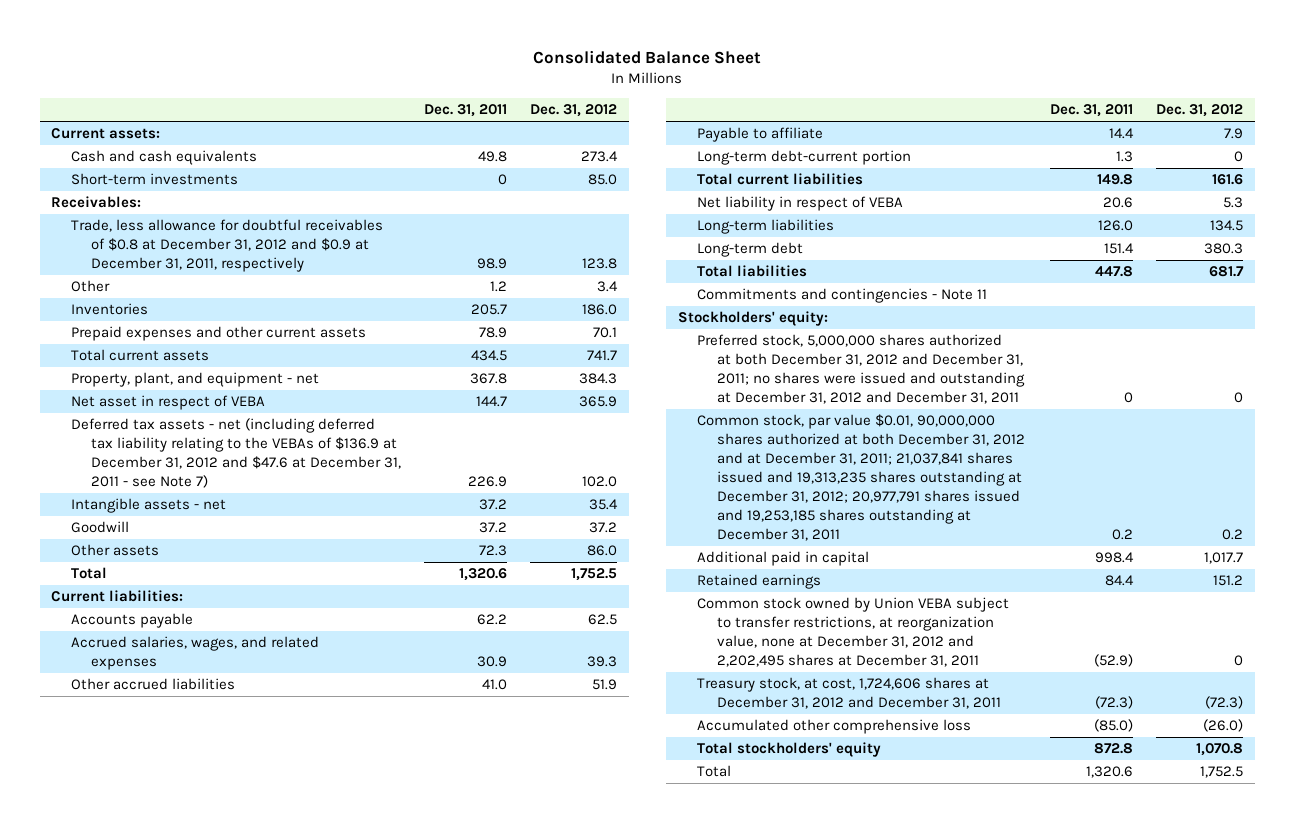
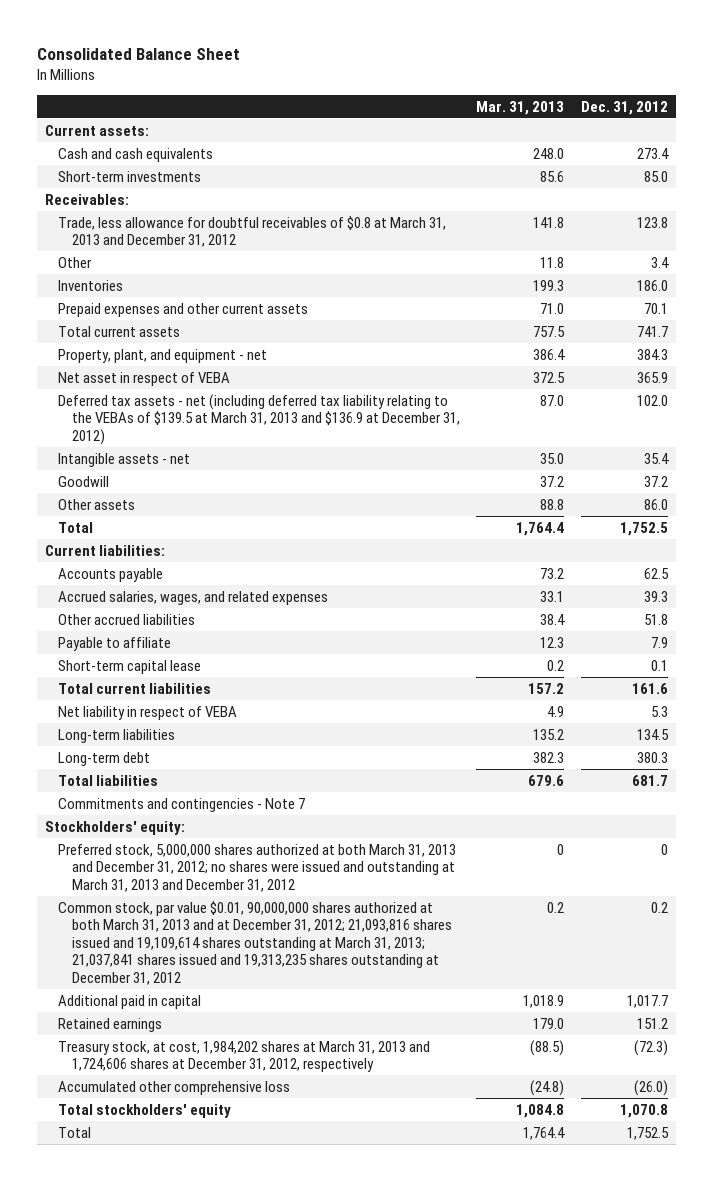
- | Dec. 31, 2011 | Dec. 31, 2012
+ | Mar. 31, 2013 | Dec. 31, 2012
- Trade, less allowance for doubtful receivables of $0.8 at December 31, 2012 and $0.9 at December 31, 2011, respectively | 98.9 | 123.8
+ Trade, less allowance for doubtful receivables of $0.8 at March 31, 2013 and December 31, 2012 | 141.8 | 123.8
- Deferred tax assets - net (including deferred tax liability relating to the VEBAs of $136.9 at December 31, 2012 and $47.6 at December 31, 2011 - see Note 7) | 226.9 | 102.0
+ Deferred tax assets - net (including deferred tax liability relating to the VEBAs of $139.5 at March 31, 2013 and $136.9 at December 31, 2012) | 87.0 | 102.0
- Other accrued liabilities | 41.0 | 51.9
+ Other accrued liabilities | 38.4 | 51.8
- Long-term debt-current portion | 1.3 | 0
+ Short-term capital lease | 0.2 | 0.1
- Commitments and contingencies - Note 11
+ Commitments and contingencies - Note 7
- Preferred stock, 5,000,000 shares authorized at both December 31, 2012 and December 31, 2011; no shares were issued and outstanding at December 31, 2012 and December 31, 2011 | 0 | 0
- Common stock, par value $0.01, 90,000,000 shares authorized at both December 31, 2012 and at December 31, 2011; 21,037,841 shares issued and 19,313,235 shares outstanding at December 31, 2012; 20,977,791 shares issued and 19,253,185 shares outstanding at December 31, 2011 | 0.2 | 0.2
+ Preferred stock, 5,000,000 shares authorized at both March 31, 2013 and December 31, 2012; no shares were issued and outstanding at March 31, 2013 and December 31, 2012 | 0 | 0
+ Common stock, par value $0.01, 90,000,000 shares authorized at both March 31, 2013 and at December 31, 2012; 21,093,816 shares issued and 19,109,614 shares outstanding at March 31, 2013; 21,037,841 shares issued and 19,313,235 shares outstanding at December 31, 2012 | 0.2 | 0.2
- Common stock owned by Union VEBA subject to transfer restrictions, at reorganization value, none at December 31, 2012 and 2,202,495 shares at December 31, 2011 | (52.9) | 0
- Treasury stock, at cost, 1,724,606 shares at December 31, 2012 and December 31, 2011 | (72.3) | (72.3)
+ Treasury stock, at cost, 1,984,202 shares at March 31, 2013 and 1,724,606 shares at December 31, 2012, respectively | (88.5) | (72.3)

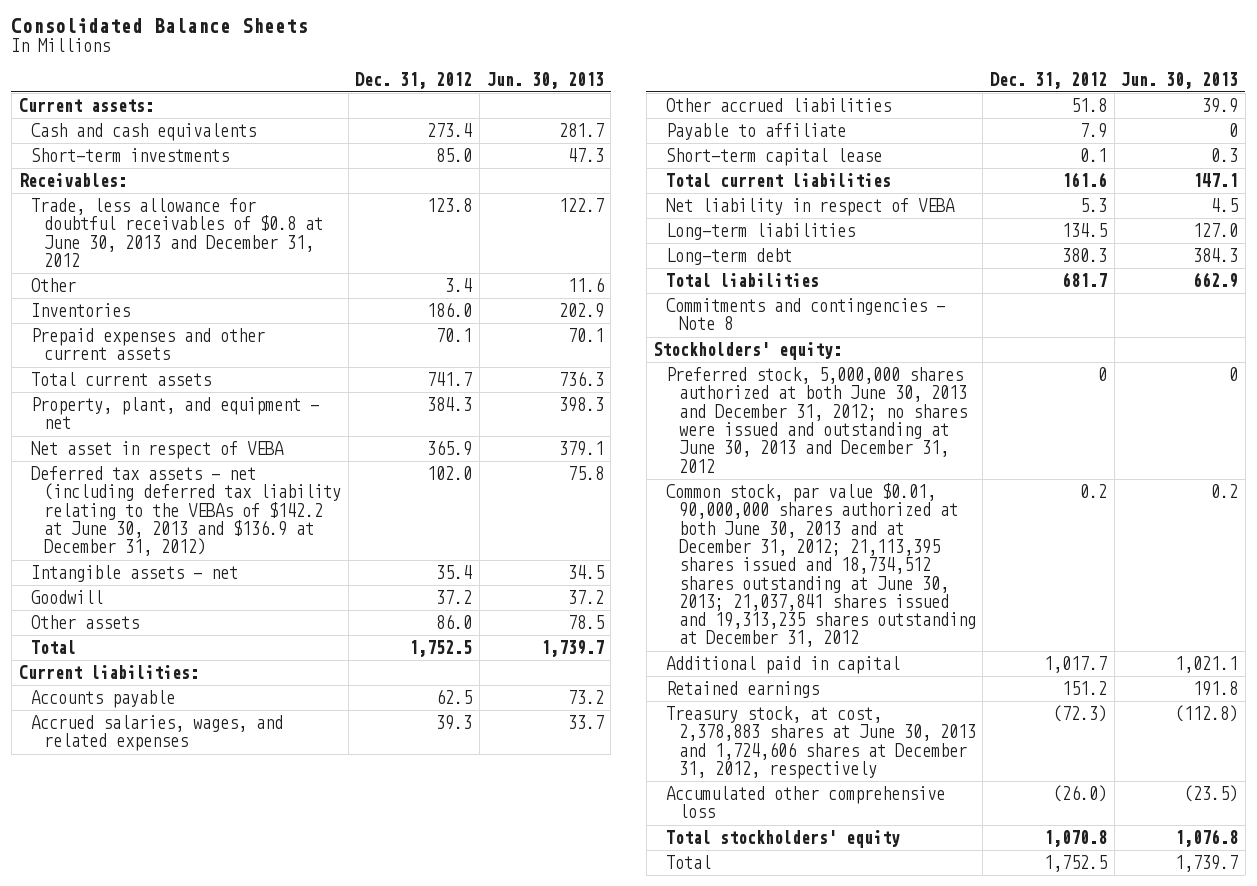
- Consolidated Balance Sheet
+ Consolidated Balance Sheets
- | Mar. 31, 2013 | Dec. 31, 2012
+ | Dec. 31, 2012 | Jun. 30, 2013
- Trade, less allowance for doubtful receivables of $0.8 at March 31, 2013 and December 31, 2012 | 141.8 | 123.8
+ Trade, less allowance for doubtful receivables of $0.8 at June 30, 2013 and December 31, 2012 | 123.8 | 122.7
- Deferred tax assets - net (including deferred tax liability relating to the VEBAs of $139.5 at March 31, 2013 and $136.9 at December 31, 2012) | 87.0 | 102.0
+ Deferred tax assets - net (including deferred tax liability relating to the VEBAs of $142.2 at June 30, 2013 and $136.9 at December 31, 2012) | 102.0 | 75.8
- Commitments and contingencies - Note 7
+ Commitments and contingencies - Note 8
- Preferred stock, 5,000,000 shares authorized at both March 31, 2013 and December 31, 2012; no shares were issued and outstanding at March 31, 2013 and December 31, 2012 | 0 | 0
- Common stock, par value $0.01, 90,000,000 shares authorized at both March 31, 2013 and at December 31, 2012; 21,093,816 shares issued and 19,109,614 shares outstanding at March 31, 2013; 21,037,841 shares issued and 19,313,235 shares outstanding at December 31, 2012 | 0.2 | 0.2
+ Preferred stock, 5,000,000 shares authorized at both June 30, 2013 and December 31, 2012; no shares were issued and outstanding at June 30, 2013 and December 31, 2012 | 0 | 0
+ Common stock, par value $0.01, 90,000,000 shares authorized at both June 30, 2013 and at December 31, 2012; 21,113,395 shares issued and 18,734,512 shares outstanding at June 30, 2013; 21,037,841 shares issued and 19,313,235 shares outstanding at December 31, 2012 | 0.2 | 0.2
- Treasury stock, at cost, 1,984,202 shares at March 31, 2013 and 1,724,606 shares at December 31, 2012, respectively | (88.5) | (72.3)
+ Treasury stock, at cost, 2,378,883 shares at June 30, 2013 and 1,724,606 shares at December 31, 2012, respectively | (72.3) | (112.8)

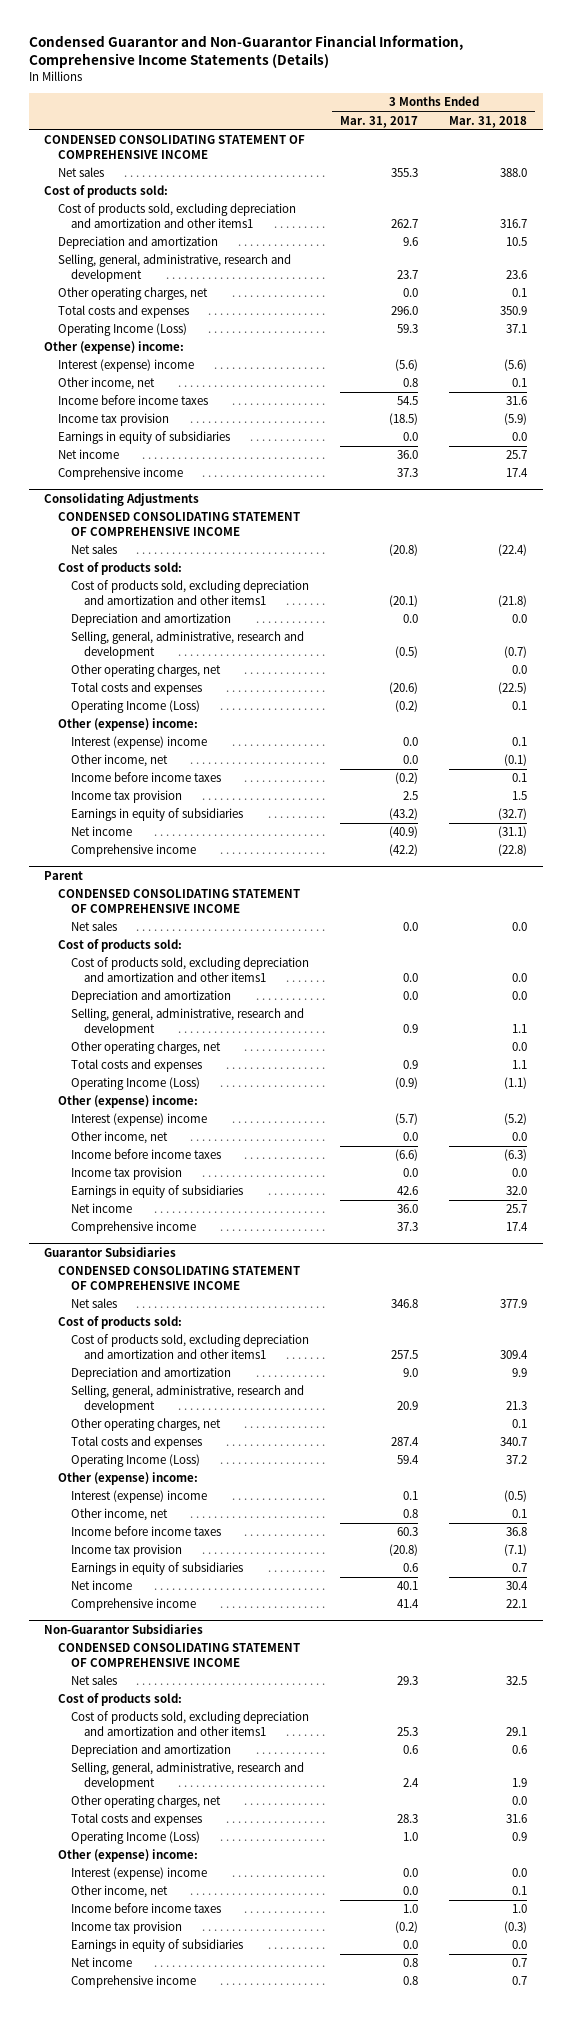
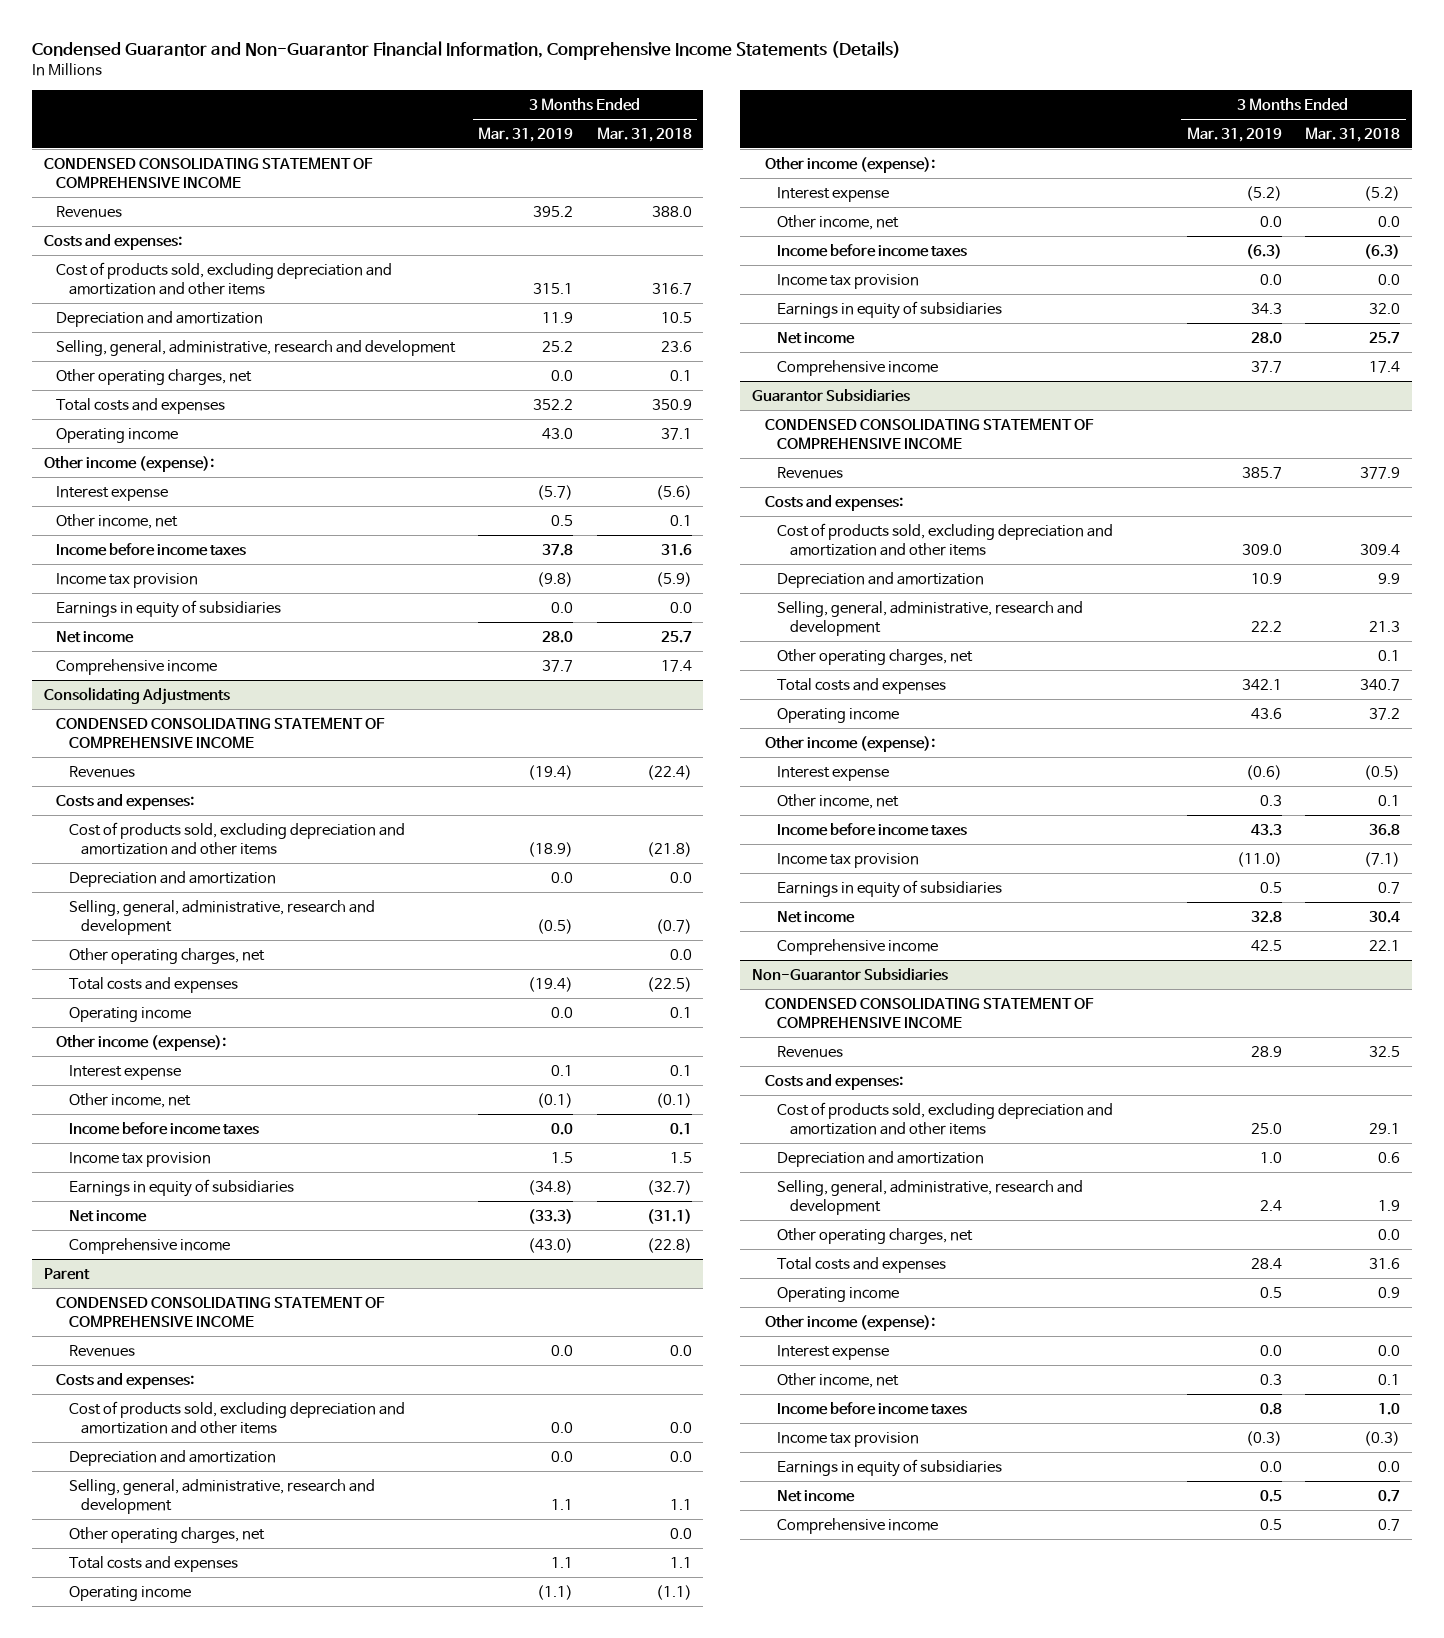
- | 3 Months Ended Mar. 31, 2017 | 3 Months Ended Mar. 31, 2018
+ | 3 Months Ended Mar. 31, 2019 | 3 Months Ended Mar. 31, 2018
- Net sales | 355.3 | 388.0
- Cost of products sold:
- Cost of products sold, excluding depreciation and amortization and other items1 | 262.7 | 316.7
+ Revenues | 395.2 | 388.0
+ Costs and expenses:
+ Cost of products sold, excluding depreciation and amortization and other items | 315.1 | 316.7
- Operating Income (Loss) | 59.3 | 37.1
- Other (expense) income:
- Interest (expense) income | (5.6) | (5.6)
+ Operating income | 43.0 | 37.1
+ Other income (expense):
+ Interest expense | (5.7) | (5.6)
@ Consolidating Adjustments
- Net sales | (20.8) | (22.4)
- Cost of products sold:
- Cost of products sold, excluding depreciation and amortization and other items1 | (20.1) | (21.8)
+ Revenues | (19.4) | (22.4)
+ Costs and expenses:
+ Cost of products sold, excluding depreciation and amortization and other items | (18.9) | (21.8)
- Operating Income (Loss) | (0.2) | 0.1
- Other (expense) income:
- Interest (expense) income | 0.0 | 0.1
+ Operating income | 0.0 | 0.1
+ Other income (expense):
+ Interest expense | 0.1 | 0.1
@ Parent
- Net sales | 0.0 | 0.0
- Cost of products sold:
- Cost of products sold, excluding depreciation and amortization and other items1 | 0.0 | 0.0
+ Revenues | 0.0 | 0.0
+ Costs and expenses:
+ Cost of products sold, excluding depreciation and amortization and other items | 0.0 | 0.0
- Operating Income (Loss) | (0.9) | (1.1)
- Other (expense) income:
- Interest (expense) income | (5.7) | (5.2)
+ Operating income | (1.1) | (1.1)
+ Other income (expense):
+ Interest expense | (5.2) | (5.2)
@ Guarantor Subsidiaries
- Net sales | 346.8 | 377.9
- Cost of products sold:
- Cost of products sold, excluding depreciation and amortization and other items1 | 257.5 | 309.4
+ Revenues | 385.7 | 377.9
+ Costs and expenses:
+ Cost of products sold, excluding depreciation and amortization and other items | 309.0 | 309.4
- Operating Income (Loss) | 59.4 | 37.2
- Other (expense) income:
- Interest (expense) income | 0.1 | (0.5)
+ Operating income | 43.6 | 37.2
+ Other income (expense):
+ Interest expense | (0.6) | (0.5)
@ Non-Guarantor Subsidiaries
- Net sales | 29.3 | 32.5
- Cost of products sold:
- Cost of products sold, excluding depreciation and amortization and other items1 | 25.3 | 29.1
+ Revenues | 28.9 | 32.5
+ Costs and expenses:
+ Cost of products sold, excluding depreciation and amortization and other items | 25.0 | 29.1
- Operating Income (Loss) | 1.0 | 0.9
- Other (expense) income:
- Interest (expense) income | 0.0 | 0.0
+ Operating income | 0.5 | 0.9
+ Other income (expense):
+ Interest expense | 0.0 | 0.0

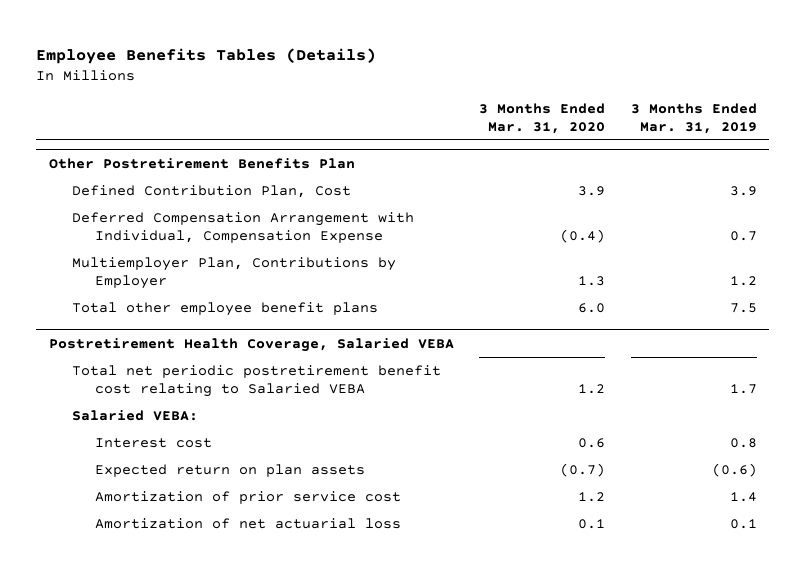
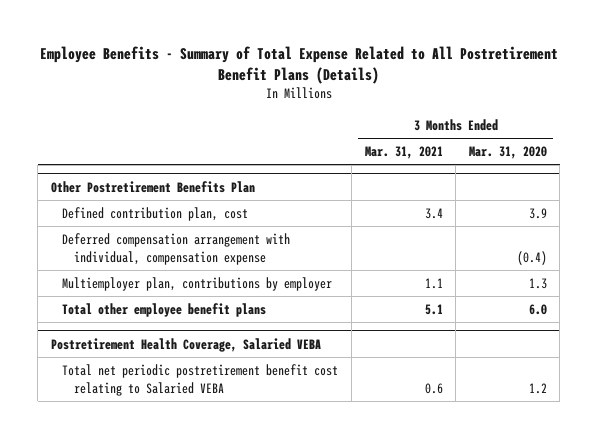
- Employee Benefits Tables (Details)
+ Employee Benefits - Summary of Total Expense Related to All Postretirement Benefit Plans (Details)
- | 3 Months Ended Mar. 31, 2020 | 3 Months Ended Mar. 31, 2019
+ | 3 Months Ended Mar. 31, 2021 | 3 Months Ended Mar. 31, 2020
@ Other Postretirement Benefits Plan
- Defined Contribution Plan, Cost | 3.9 | 3.9
- Deferred Compensation Arrangement with Individual, Compensation Expense | (0.4) | 0.7
- Multiemployer Plan, Contributions by Employer | 1.3 | 1.2
+ Defined contribution plan, cost | 3.4 | 3.9
+ Deferred compensation arrangement with individual, compensation expense | | (0.4)
+ Multiemployer plan, contributions by employer | 1.1 | 1.3
@ Postretirement Health Coverage, Salaried VEBA
- Salaried VEBA:
- Interest cost | 0.6 | 0.8
- Expected return on plan assets | (0.7) | (0.6)
- Amortization of prior service cost | 1.2 | 1.4
- Amortization of net actuarial loss | 0.1 | 0.1

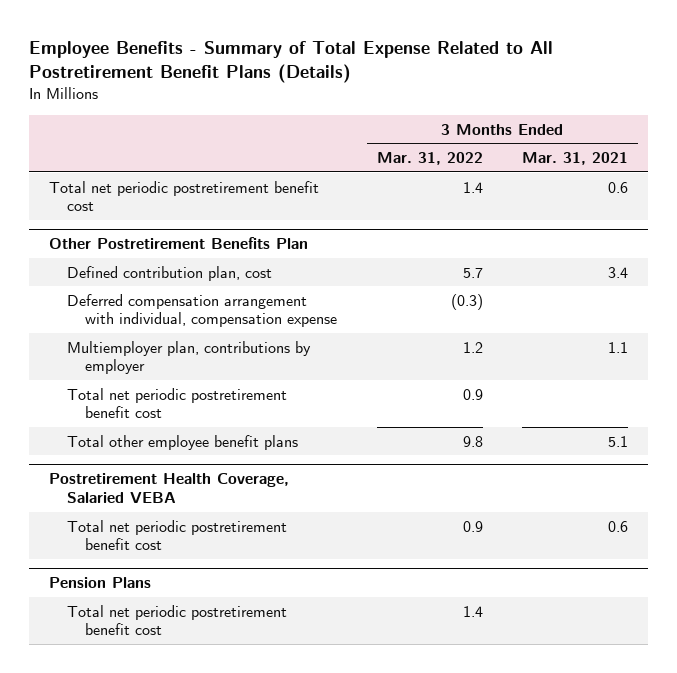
- | 3 Months Ended Mar. 31, 2021 | 3 Months Ended Mar. 31, 2020
+ | 3 Months Ended Mar. 31, 2022 | 3 Months Ended Mar. 31, 2021
+ Total net periodic postretirement benefit cost | 1.4 | 0.6
@ Other Postretirement Benefits Plan
+ Total net periodic postretirement benefit cost | 0.9 |
@ Postretirement Health Coverage, Salaried VEBA
- Total net periodic postretirement benefit cost relating to Salaried VEBA | 0.6 | 1.2
+ Total net periodic postretirement benefit cost | 0.9 | 0.6
+ Pension Plans
+ Total net periodic postretirement benefit cost | 1.4 |

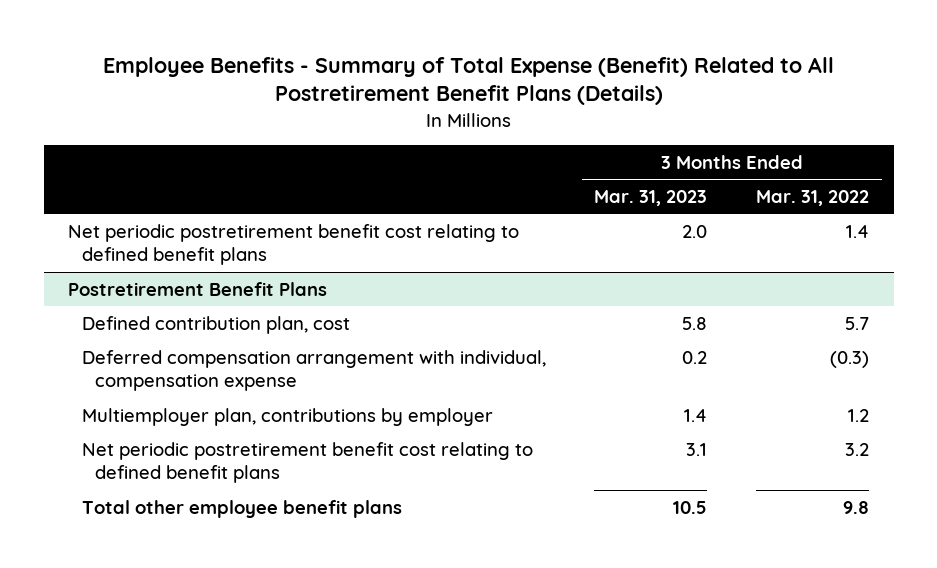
- Employee Benefits - Summary of Total Expense Related to All Postretirement Benefit Plans (Details)
+ Employee Benefits - Summary of Total Expense (Benefit) Related to All Postretirement Benefit Plans (Details)
- | 3 Months Ended Mar. 31, 2022 | 3 Months Ended Mar. 31, 2021
+ | 3 Months Ended Mar. 31, 2023 | 3 Months Ended Mar. 31, 2022
- Total net periodic postretirement benefit cost | 1.4 | 0.6
- Other Postretirement Benefits Plan
+ Net periodic postretirement benefit cost relating to defined benefit plans | 2.0 | 1.4
+ Postretirement Benefit Plans
- Total net periodic postretirement benefit cost | 0.9 |
+ Net periodic postretirement benefit cost relating to defined benefit plans | 3.1 | 3.2
- Postretirement Health Coverage, Salaried VEBA
- Total net periodic postretirement benefit cost | 0.9 | 0.6
- Pension Plans
- Total net periodic postretirement benefit cost | 1.4 |

